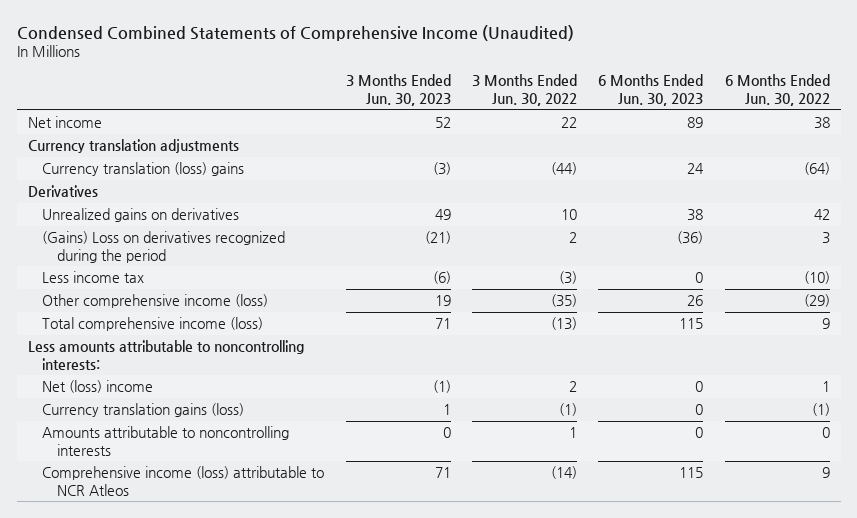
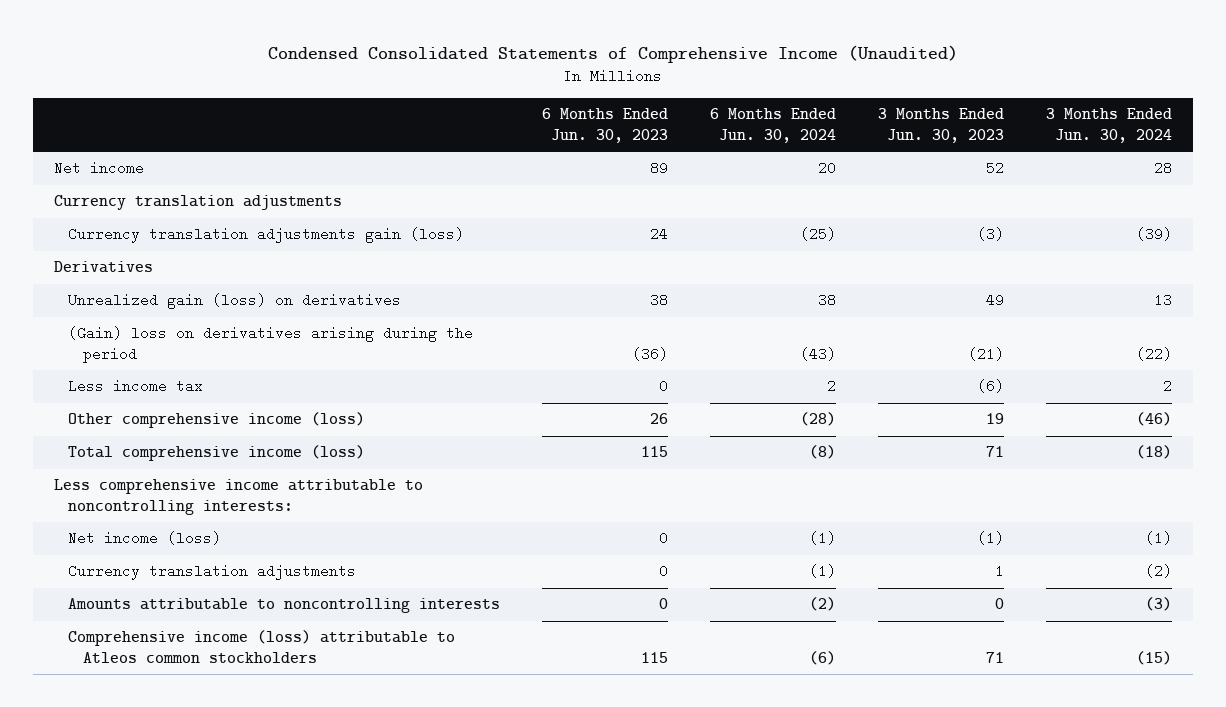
- Condensed Combined Statements of Comprehensive Income (Unaudited)
+ Condensed Consolidated Statements of Comprehensive Income (Unaudited)
- | 3 Months Ended Jun. 30, 2023 | 3 Months Ended Jun. 30, 2022 | 6 Months Ended Jun. 30, 2023 | 6 Months Ended Jun. 30, 2022
+ | 6 Months Ended Jun. 30, 2023 | 6 Months Ended Jun. 30, 2024 | 3 Months Ended Jun. 30, 2023 | 3 Months Ended Jun. 30, 2024
- Currency translation (loss) gains | (3) | (44) | 24 | (64)
+ Currency translation adjustments gain (loss) | 24 | (25) | (3) | (39)
- Unrealized gains on derivatives | 49 | 10 | 38 | 42
- (Gains) Loss on derivatives recognized during the period | (21) | 2 | (36) | 3
+ Unrealized gain (loss) on derivatives | 38 | 38 | 49 | 13
+ (Gain) loss on derivatives arising during the period | (36) | (43) | (21) | (22)
- Less amounts attributable to noncontrolling interests:
- Net (loss) income | (1) | 2 | 0 | 1
- Currency translation gains (loss) | 1 | (1) | 0 | (1)
+ Less comprehensive income attributable to noncontrolling interests:
+ Net income (loss) | 0 | (1) | (1) | (1)
+ Currency translation adjustments | 0 | (1) | 1 | (2)
- Comprehensive income (loss) attributable to NCR Atleos | 71 | (14) | 115 | 9
+ Comprehensive income (loss) attributable to Atleos common stockholders | 115 | (6) | 71 | (15)

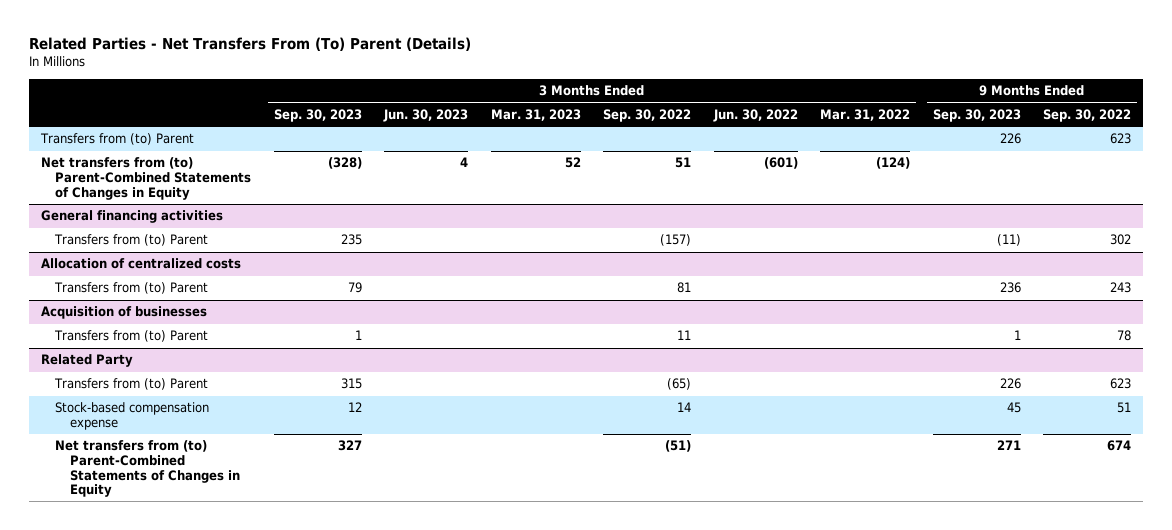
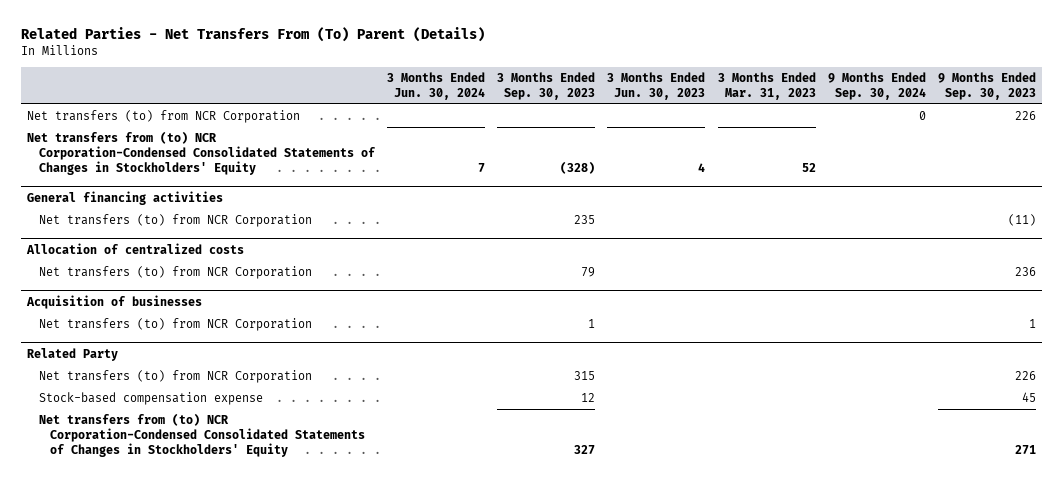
- | 3 Months Ended Sep. 30, 2023 | 3 Months Ended Jun. 30, 2023 | 3 Months Ended Mar. 31, 2023 | 3 Months Ended Sep. 30, 2022 | 3 Months Ended Jun. 30, 2022 | 3 Months Ended Mar. 31, 2022 | 9 Months Ended Sep. 30, 2023 | 9 Months Ended Sep. 30, 2022
+ | 3 Months Ended Jun. 30, 2024 | 3 Months Ended Sep. 30, 2023 | 3 Months Ended Jun. 30, 2023 | 3 Months Ended Mar. 31, 2023 | 9 Months Ended Sep. 30, 2024 | 9 Months Ended Sep. 30, 2023
- Transfers from (to) Parent | | | | | | | 226 | 623
- Net transfers from (to) Parent-Combined Statements of Changes in Equity | (328) | 4 | 52 | 51 | (601) | (124) | |
+ Net transfers (to) from NCR Corporation | | | | | 0 | 226
+ Net transfers from (to) NCR Corporation-Condensed Consolidated Statements of Changes in Stockholders' Equity | 7 | (328) | 4 | 52 | |
@ General financing activities
- Transfers from (to) Parent | 235 | | | (157) | | | (11) | 302
+ Net transfers (to) from NCR Corporation | | 235 | | | | (11)
@ Allocation of centralized costs
- Transfers from (to) Parent | 79 | | | 81 | | | 236 | 243
+ Net transfers (to) from NCR Corporation | | 79 | | | | 236
@ Acquisition of businesses
- Transfers from (to) Parent | 1 | | | 11 | | | 1 | 78
+ Net transfers (to) from NCR Corporation | | 1 | | | | 1
@ Related Party
- Transfers from (to) Parent | 315 | | | (65) | | | 226 | 623
+ Net transfers (to) from NCR Corporation | | 315 | | | | 226
- Net transfers from (to) Parent-Combined Statements of Changes in Equity | 327 | | | (51) | | | 271 | 674
+ Net transfers from (to) NCR Corporation-Condensed Consolidated Statements of Changes in Stockholders' Equity | | 327 | | | | 271

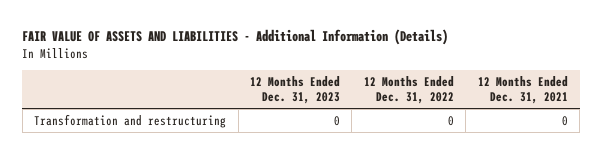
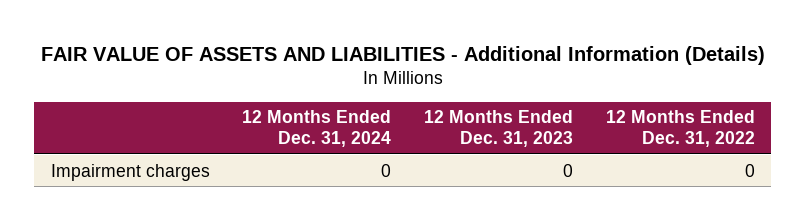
- | 12 Months Ended Dec. 31, 2023 | 12 Months Ended Dec. 31, 2022 | 12 Months Ended Dec. 31, 2021
+ | 12 Months Ended Dec. 31, 2024 | 12 Months Ended Dec. 31, 2023 | 12 Months Ended Dec. 31, 2022
- Transformation and restructuring | 0 | 0 | 0
+ Impairment charges | 0 | 0 | 0

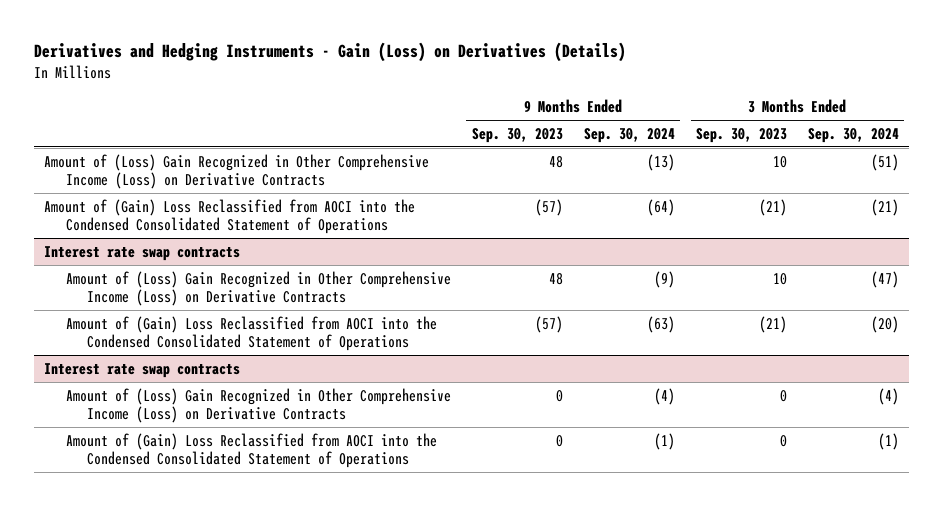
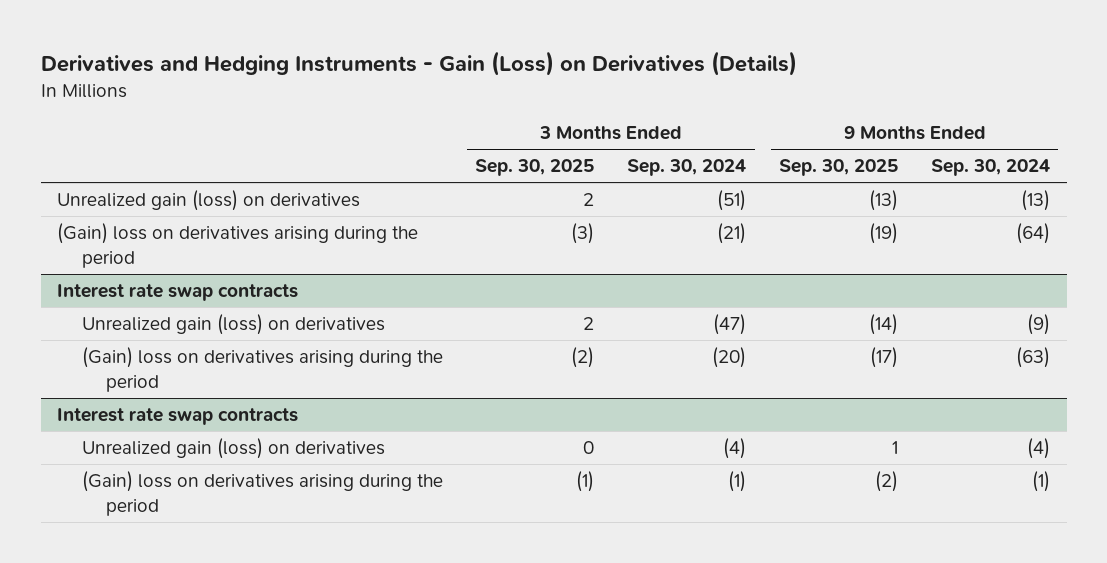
- | 9 Months Ended Sep. 30, 2023 | 9 Months Ended Sep. 30, 2024 | 3 Months Ended Sep. 30, 2023 | 3 Months Ended Sep. 30, 2024
+ | 3 Months Ended Sep. 30, 2025 | 3 Months Ended Sep. 30, 2024 | 9 Months Ended Sep. 30, 2025 | 9 Months Ended Sep. 30, 2024
- Amount of (Loss) Gain Recognized in Other Comprehensive Income (Loss) on Derivative Contracts | 48 | (13) | 10 | (51)
- Amount of (Gain) Loss Reclassified from AOCI into the Condensed Consolidated Statement of Operations | (57) | (64) | (21) | (21)
+ Unrealized gain (loss) on derivatives | 2 | (51) | (13) | (13)
+ (Gain) loss on derivatives arising during the period | (3) | (21) | (19) | (64)
@ Interest rate swap contracts
- Amount of (Loss) Gain Recognized in Other Comprehensive Income (Loss) on Derivative Contracts | 48 | (9) | 10 | (47)
- Amount of (Gain) Loss Reclassified from AOCI into the Condensed Consolidated Statement of Operations | (57) | (63) | (21) | (20)
+ Unrealized gain (loss) on derivatives | 2 | (47) | (14) | (9)
+ (Gain) loss on derivatives arising during the period | (2) | (20) | (17) | (63)
- Amount of (Loss) Gain Recognized in Other Comprehensive Income (Loss) on Derivative Contracts | 0 | (4) | 0 | (4)
- Amount of (Gain) Loss Reclassified from AOCI into the Condensed Consolidated Statement of Operations | 0 | (1) | 0 | (1)
+ Unrealized gain (loss) on derivatives | 0 | (4) | 1 | (4)
+ (Gain) loss on derivatives arising during the period | (1) | (1) | (2) | (1)

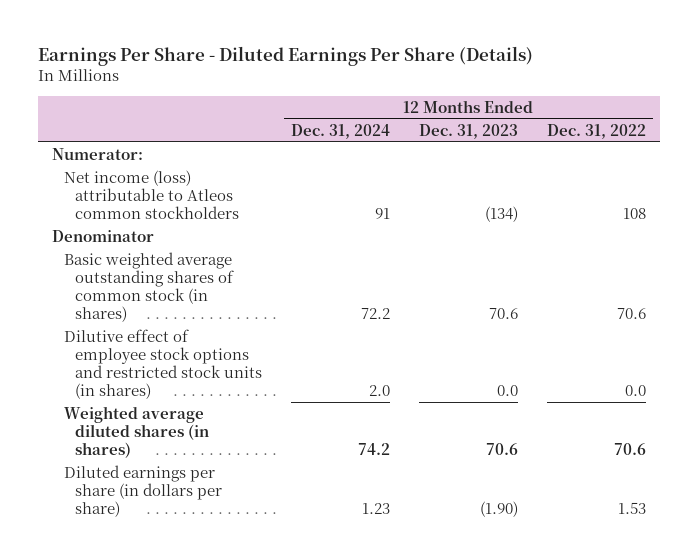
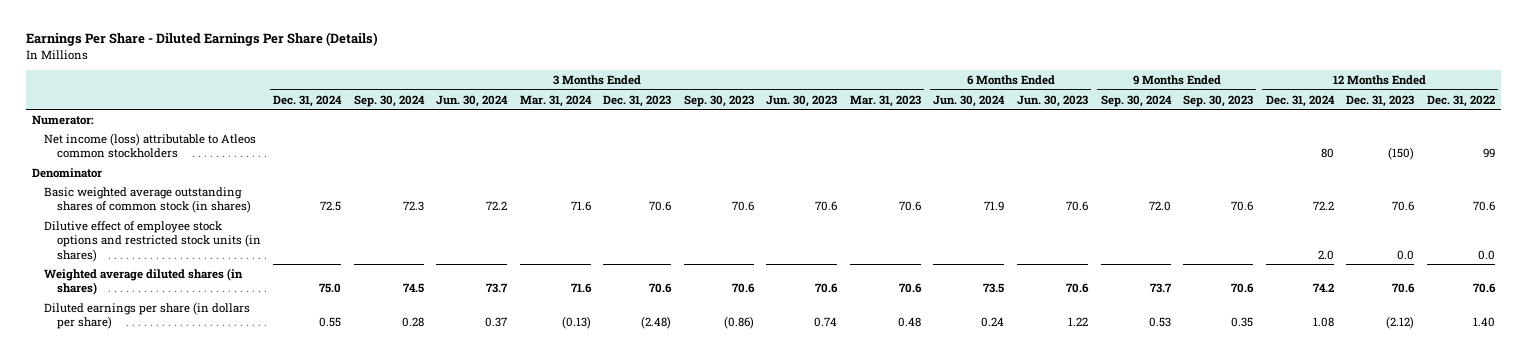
- | 12 Months Ended Dec. 31, 2024 | 12 Months Ended Dec. 31, 2023 | 12 Months Ended Dec. 31, 2022
+ | 3 Months Ended Dec. 31, 2024 | 3 Months Ended Sep. 30, 2024 | 3 Months Ended Jun. 30, 2024 | 3 Months Ended Mar. 31, 2024 | 3 Months Ended Dec. 31, 2023 | 3 Months Ended Sep. 30, 2023 | 3 Months Ended Jun. 30, 2023 | 3 Months Ended Mar. 31, 2023 | 6 Months Ended Jun. 30, 2024 | 6 Months Ended Jun. 30, 2023 | 9 Months Ended Sep. 30, 2024 | 9 Months Ended Sep. 30, 2023 | 12 Months Ended Dec. 31, 2024 | 12 Months Ended Dec. 31, 2023 | 12 Months Ended Dec. 31, 2022
- Net income (loss) attributable to Atleos common stockholders | 91 | (134) | 108
+ Net income (loss) attributable to Atleos common stockholders | | | | | | | | | | | | | 80 | (150) | 99
- Diluted earnings per share (in dollars per share) | 1.23 | (1.90) | 1.53
+ Diluted earnings per share (in dollars per share) | 0.55 | 0.28 | 0.37 | (0.13) | (2.48) | (0.86) | 0.74 | 0.48 | 0.24 | 1.22 | 0.53 | 0.35 | 1.08 | (2.12) | 1.40

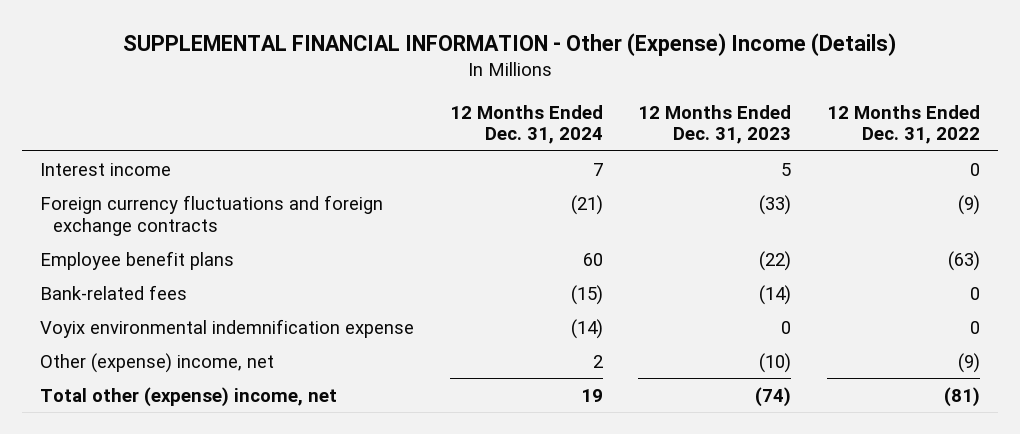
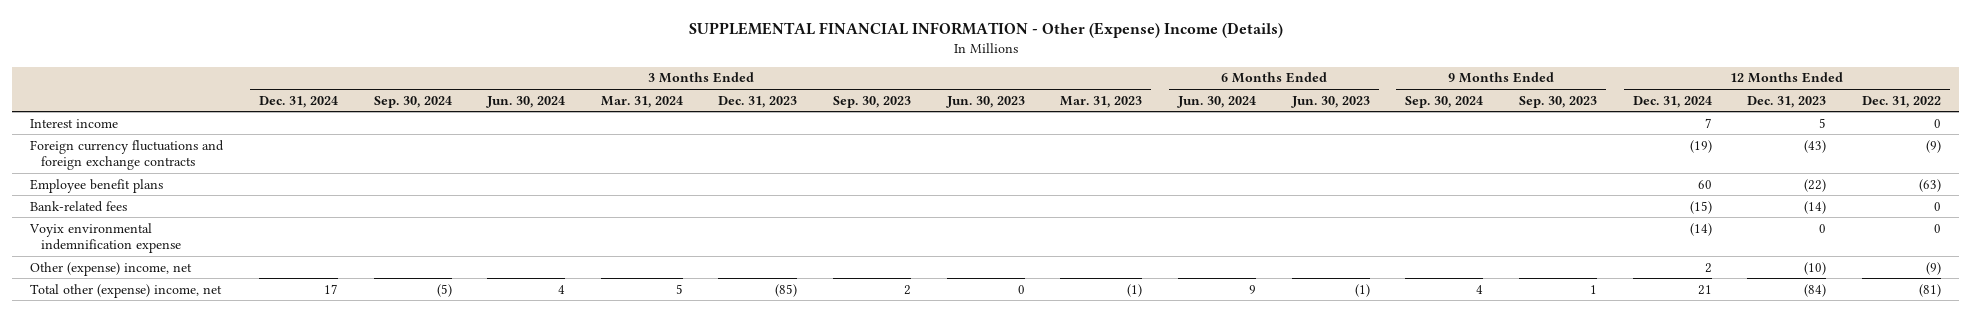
- | 12 Months Ended Dec. 31, 2024 | 12 Months Ended Dec. 31, 2023 | 12 Months Ended Dec. 31, 2022
+ | 3 Months Ended Dec. 31, 2024 | 3 Months Ended Sep. 30, 2024 | 3 Months Ended Jun. 30, 2024 | 3 Months Ended Mar. 31, 2024 | 3 Months Ended Dec. 31, 2023 | 3 Months Ended Sep. 30, 2023 | 3 Months Ended Jun. 30, 2023 | 3 Months Ended Mar. 31, 2023 | 6 Months Ended Jun. 30, 2024 | 6 Months Ended Jun. 30, 2023 | 9 Months Ended Sep. 30, 2024 | 9 Months Ended Sep. 30, 2023 | 12 Months Ended Dec. 31, 2024 | 12 Months Ended Dec. 31, 2023 | 12 Months Ended Dec. 31, 2022
- Foreign currency fluctuations and foreign exchange contracts | (21) | (33) | (9)
+ Foreign currency fluctuations and foreign exchange contracts | | | | | | | | | | | | | (19) | (43) | (9)
- Total other (expense) income, net | 19 | (74) | (81)
+ Total other (expense) income, net | 17 | (5) | 4 | 5 | (85) | 2 | 0 | (1) | 9 | (1) | 4 | 1 | 21 | (84) | (81)

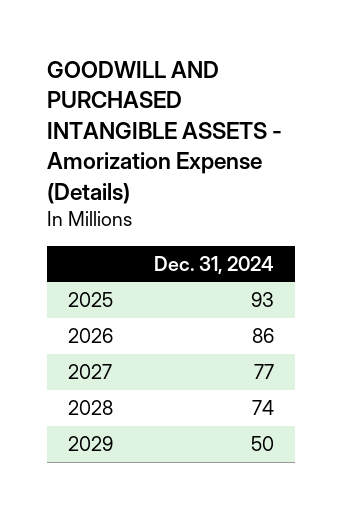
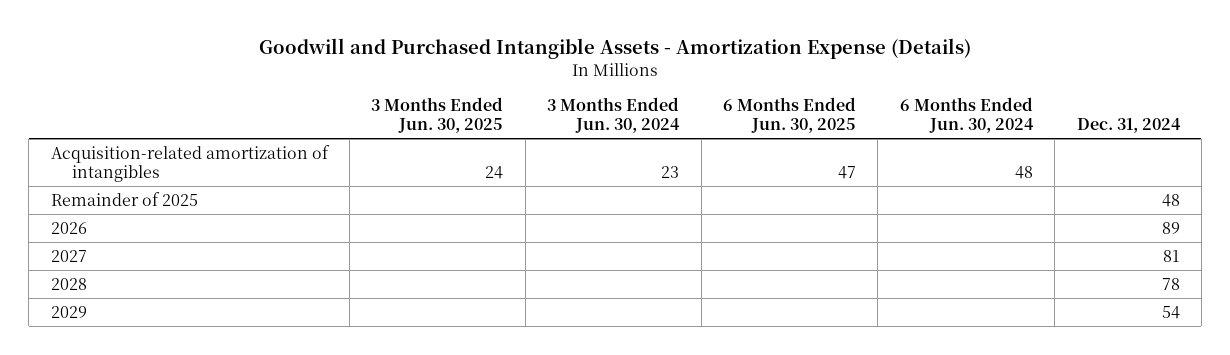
- GOODWILL AND PURCHASED INTANGIBLE ASSETS - Amorization Expense (Details)
+ Goodwill and Purchased Intangible Assets - Amortization Expense (Details)
- | Dec. 31, 2024
+ | 3 Months Ended Jun. 30, 2025 | 3 Months Ended Jun. 30, 2024 | 6 Months Ended Jun. 30, 2025 | 6 Months Ended Jun. 30, 2024 | Dec. 31, 2024
- 2025 | 93
- 2026 | 86
- 2027 | 77
- 2028 | 74
- 2029 | 50
+ Acquisition-related amortization of intangibles | 24 | 23 | 47 | 48 |
+ Remainder of 2025 | | | | | 48
+ 2026 | | | | | 89
+ 2027 | | | | | 81
+ 2028 | | | | | 78
+ 2029 | | | | | 54

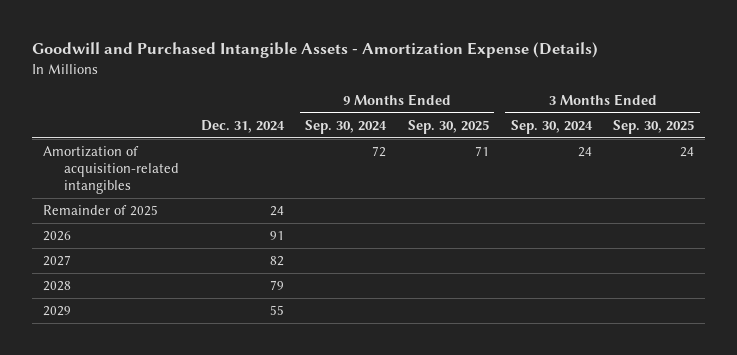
- | 3 Months Ended Jun. 30, 2025 | 3 Months Ended Jun. 30, 2024 | 6 Months Ended Jun. 30, 2025 | 6 Months Ended Jun. 30, 2024 | Dec. 31, 2024
+ | Dec. 31, 2024 | 9 Months Ended Sep. 30, 2024 | 9 Months Ended Sep. 30, 2025 | 3 Months Ended Sep. 30, 2024 | 3 Months Ended Sep. 30, 2025
- Acquisition-related amortization of intangibles | 24 | 23 | 47 | 48 |
- Remainder of 2025 | | | | | 48
- 2026 | | | | | 89
- 2027 | | | | | 81
- 2028 | | | | | 78
- 2029 | | | | | 54
+ Amortization of acquisition-related intangibles | | 72 | 71 | 24 | 24
+ Remainder of 2025 | 24 | | | |
+ 2026 | 91 | | | |
+ 2027 | 82 | | | |
+ 2028 | 79 | | | |
+ 2029 | 55 | | | |

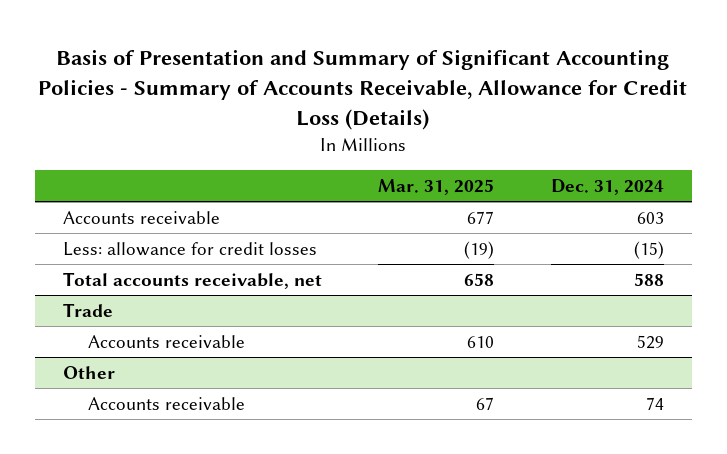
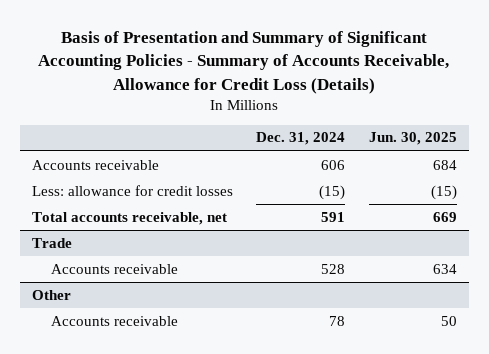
- | Mar. 31, 2025 | Dec. 31, 2024
+ | Dec. 31, 2024 | Jun. 30, 2025
- Accounts receivable | 677 | 603
+ Accounts receivable | 606 | 684
- Total accounts receivable, net | 658 | 588
+ Total accounts receivable, net | 591 | 669
@ Trade
- Accounts receivable | 610 | 529
+ Accounts receivable | 528 | 634
@ Other
- Accounts receivable | 67 | 74
+ Accounts receivable | 78 | 50

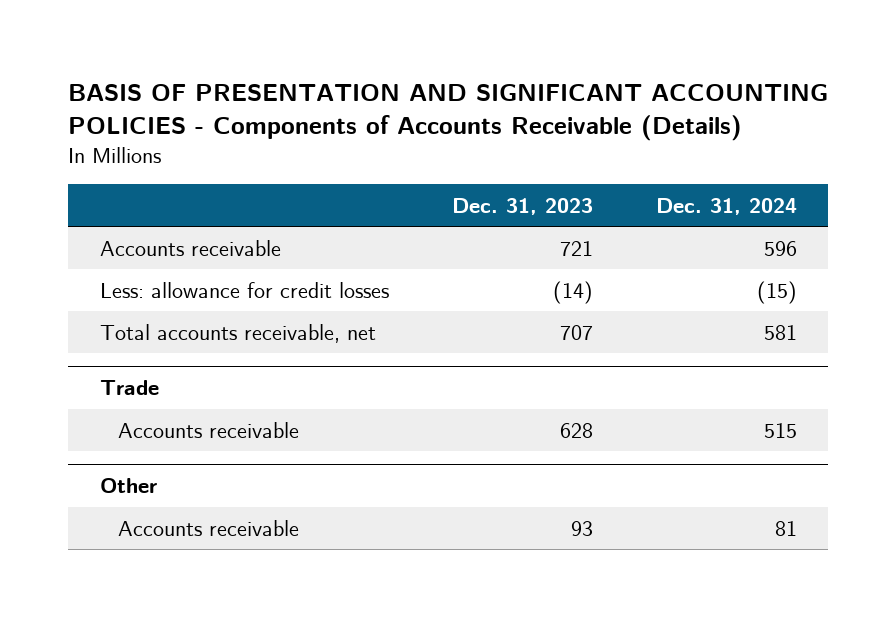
- Basis of Presentation and Summary of Significant Accounting Policies - Summary of Accounts Receivable, Allowance for Credit Loss (Details)
+ BASIS OF PRESENTATION AND SIGNIFICANT ACCOUNTING POLICIES - Components of Accounts Receivable (Details)
- | Dec. 31, 2024 | Jun. 30, 2025
+ | Dec. 31, 2023 | Dec. 31, 2024
- Accounts receivable | 606 | 684
+ Accounts receivable | 721 | 596
- Total accounts receivable, net | 591 | 669
+ Total accounts receivable, net | 707 | 581
@ Trade
- Accounts receivable | 528 | 634
+ Accounts receivable | 628 | 515
@ Other
- Accounts receivable | 78 | 50
+ Accounts receivable | 93 | 81

